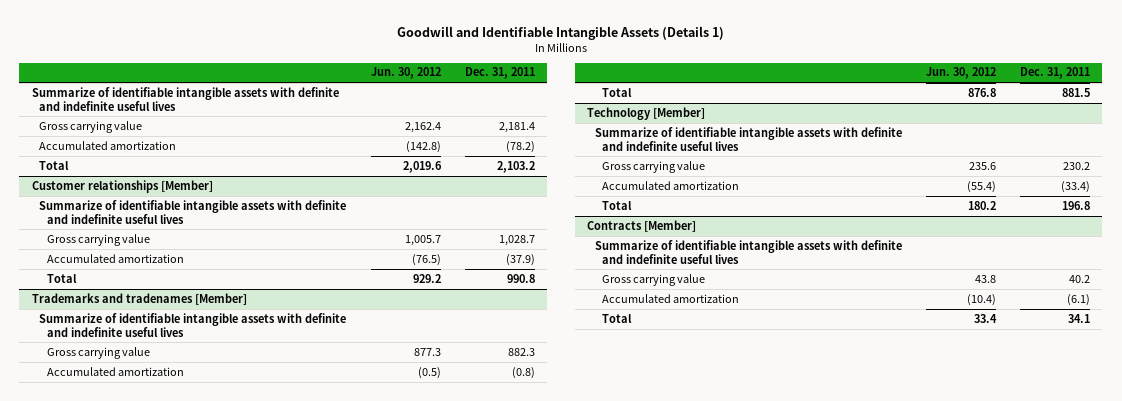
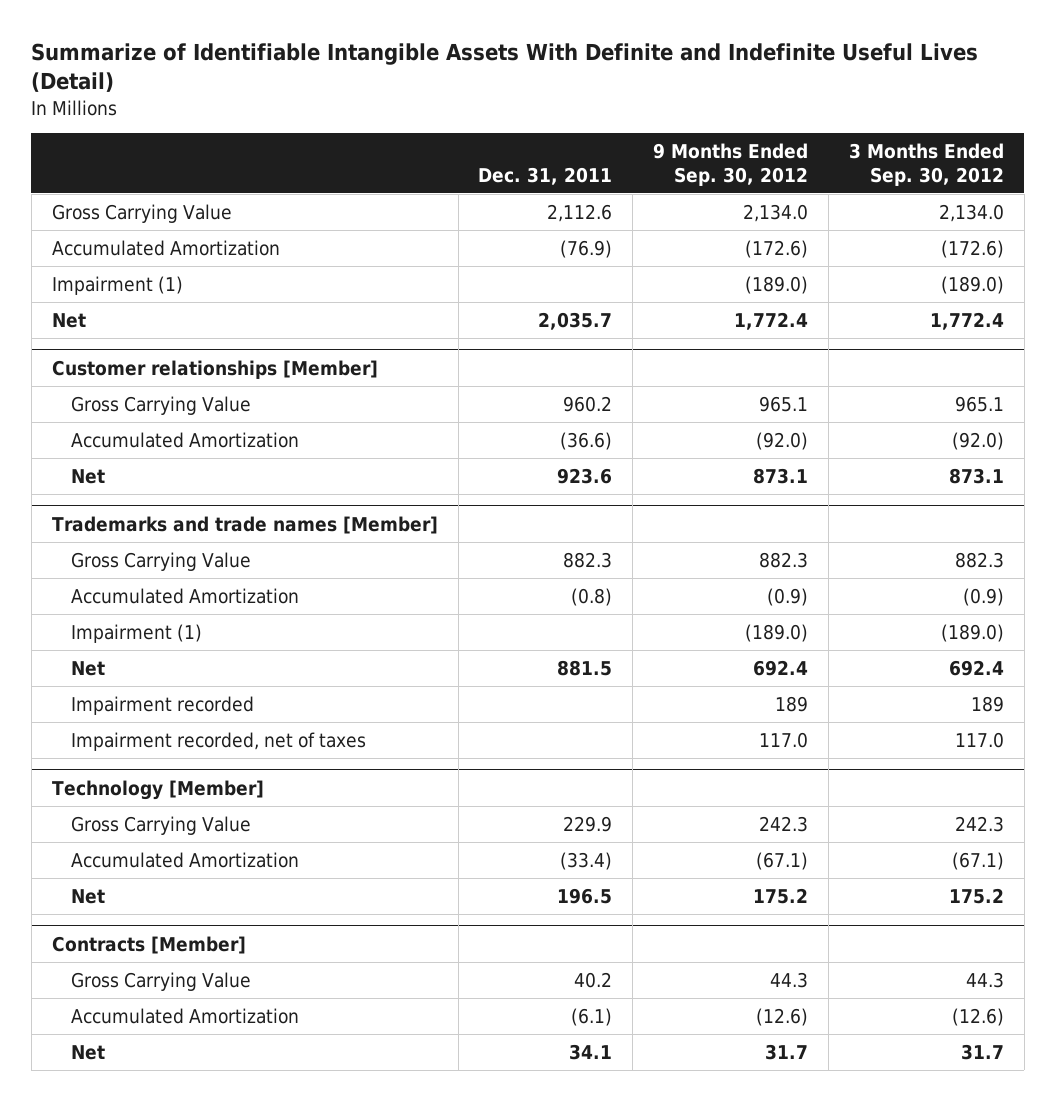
- Goodwill and Identifiable Intangible Assets (Details 1)
+ Summarize of Identifiable Intangible Assets With Definite and Indefinite Useful Lives (Detail)
- | Jun. 30, 2012 | Dec. 31, 2011
+ | Dec. 31, 2011 | 9 Months Ended Sep. 30, 2012 | 3 Months Ended Sep. 30, 2012
- Summarize of identifiable intangible assets with definite and indefinite useful lives
- Gross carrying value | 2,162.4 | 2,181.4
- Accumulated amortization | (142.8) | (78.2)
- Total | 2,019.6 | 2,103.2
+ Gross Carrying Value | 2,112.6 | 2,134.0 | 2,134.0
+ Accumulated Amortization | (76.9) | (172.6) | (172.6)
+ Impairment (1) | | (189.0) | (189.0)
+ Net | 2,035.7 | 1,772.4 | 1,772.4
@ Customer relationships [Member]
- Summarize of identifiable intangible assets with definite and indefinite useful lives
- Gross carrying value | 1,005.7 | 1,028.7
- Accumulated amortization | (76.5) | (37.9)
- Total | 929.2 | 990.8
- Trademarks and tradenames [Member]
- Summarize of identifiable intangible assets with definite and indefinite useful lives
- Gross carrying value | 877.3 | 882.3
- Accumulated amortization | (0.5) | (0.8)
- Total | 876.8 | 881.5
@ Customer relationships [Member]
+ Gross Carrying Value | 960.2 | 965.1 | 965.1
+ Accumulated Amortization | (36.6) | (92.0) | (92.0)
+ Net | 923.6 | 873.1 | 873.1
+ Trademarks and trade names [Member]
+ Gross Carrying Value | 882.3 | 882.3 | 882.3
+ Accumulated Amortization | (0.8) | (0.9) | (0.9)
+ Impairment (1) | | (189.0) | (189.0)
+ Net | 881.5 | 692.4 | 692.4
+ Impairment recorded | | 189 | 189
+ Impairment recorded, net of taxes | | 117.0 | 117.0
@ Technology [Member]
- Summarize of identifiable intangible assets with definite and indefinite useful lives
- Gross carrying value | 235.6 | 230.2
- Accumulated amortization | (55.4) | (33.4)
- Total | 180.2 | 196.8
+ Gross Carrying Value | 229.9 | 242.3 | 242.3
+ Accumulated Amortization | (33.4) | (67.1) | (67.1)
+ Net | 196.5 | 175.2 | 175.2
@ Contracts [Member]
- Summarize of identifiable intangible assets with definite and indefinite useful lives
- Gross carrying value | 43.8 | 40.2
- Accumulated amortization | (10.4) | (6.1)
- Total | 33.4 | 34.1
+ Gross Carrying Value | 40.2 | 44.3 | 44.3
+ Accumulated Amortization | (6.1) | (12.6) | (12.6)
+ Net | 34.1 | 31.7 | 31.7

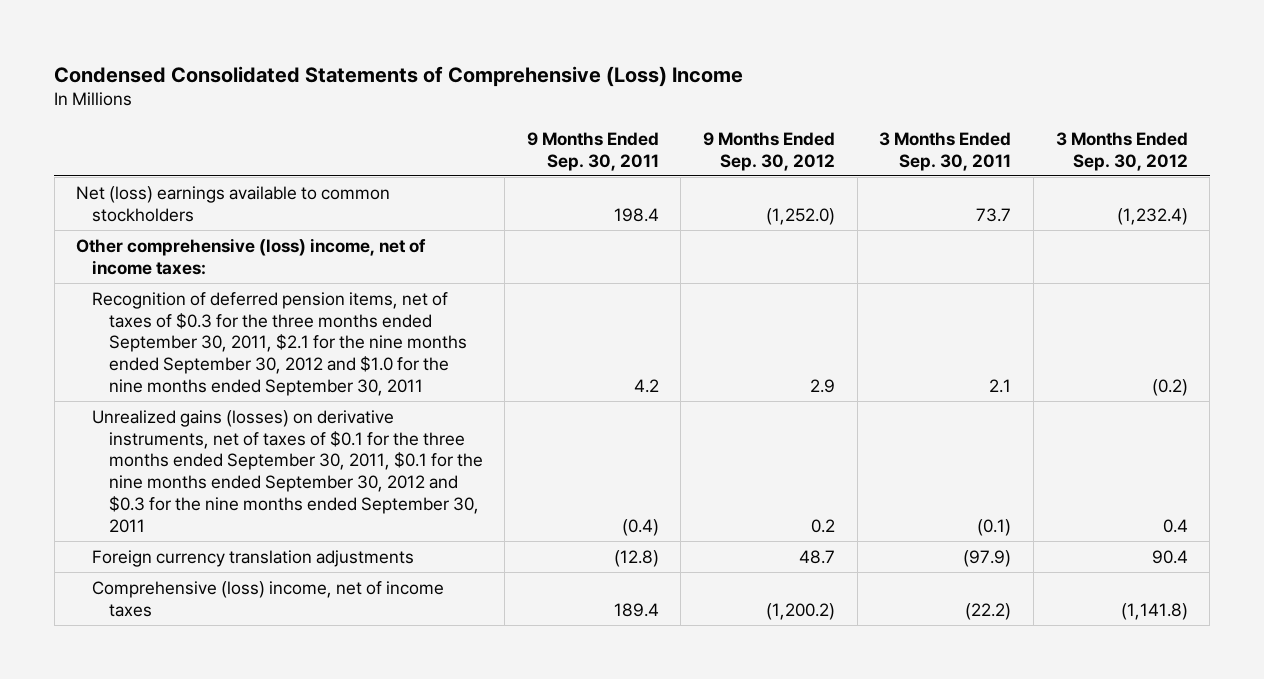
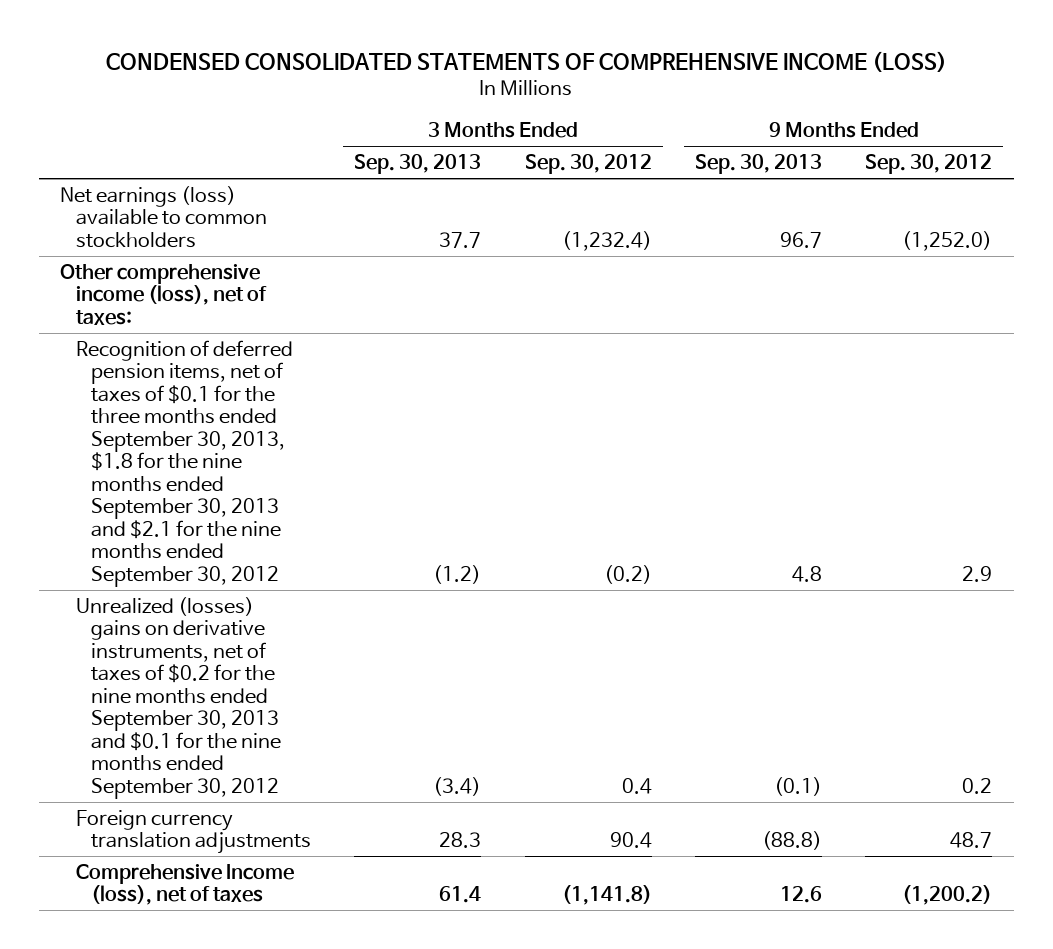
- Condensed Consolidated Statements of Comprehensive (Loss) Income
+ CONDENSED CONSOLIDATED STATEMENTS OF COMPREHENSIVE INCOME (LOSS)
- | 9 Months Ended Sep. 30, 2011 | 9 Months Ended Sep. 30, 2012 | 3 Months Ended Sep. 30, 2011 | 3 Months Ended Sep. 30, 2012
+ | 3 Months Ended Sep. 30, 2013 | 3 Months Ended Sep. 30, 2012 | 9 Months Ended Sep. 30, 2013 | 9 Months Ended Sep. 30, 2012
- Net (loss) earnings available to common stockholders | 198.4 | (1,252.0) | 73.7 | (1,232.4)
- Other comprehensive (loss) income, net of income taxes:
- Recognition of deferred pension items, net of taxes of $0.3 for the three months ended September 30, 2011, $2.1 for the nine months ended September 30, 2012 and $1.0 for the nine months ended September 30, 2011 | 4.2 | 2.9 | 2.1 | (0.2)
- Unrealized gains (losses) on derivative instruments, net of taxes of $0.1 for the three months ended September 30, 2011, $0.1 for the nine months ended September 30, 2012 and $0.3 for the nine months ended September 30, 2011 | (0.4) | 0.2 | (0.1) | 0.4
+ Net earnings (loss) available to common stockholders | 37.7 | (1,232.4) | 96.7 | (1,252.0)
+ Other comprehensive income (loss), net of taxes:
+ Recognition of deferred pension items, net of taxes of $0.1 for the three months ended September 30, 2013, $1.8 for the nine months ended September 30, 2013 and $2.1 for the nine months ended September 30, 2012 | (1.2) | (0.2) | 4.8 | 2.9
+ Unrealized (losses) gains on derivative instruments, net of taxes of $0.2 for the nine months ended September 30, 2013 and $0.1 for the nine months ended September 30, 2012 | (3.4) | 0.4 | (0.1) | 0.2
- Comprehensive (loss) income, net of income taxes | 189.4 | (1,200.2) | (22.2) | (1,141.8)
+ Comprehensive Income (loss), net of taxes | 61.4 | (1,141.8) | 12.6 | (1,200.2)

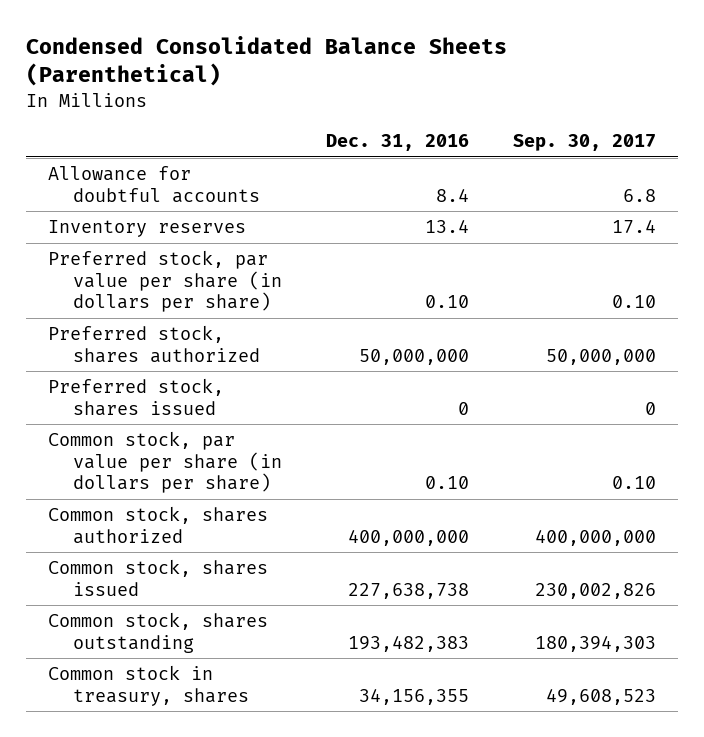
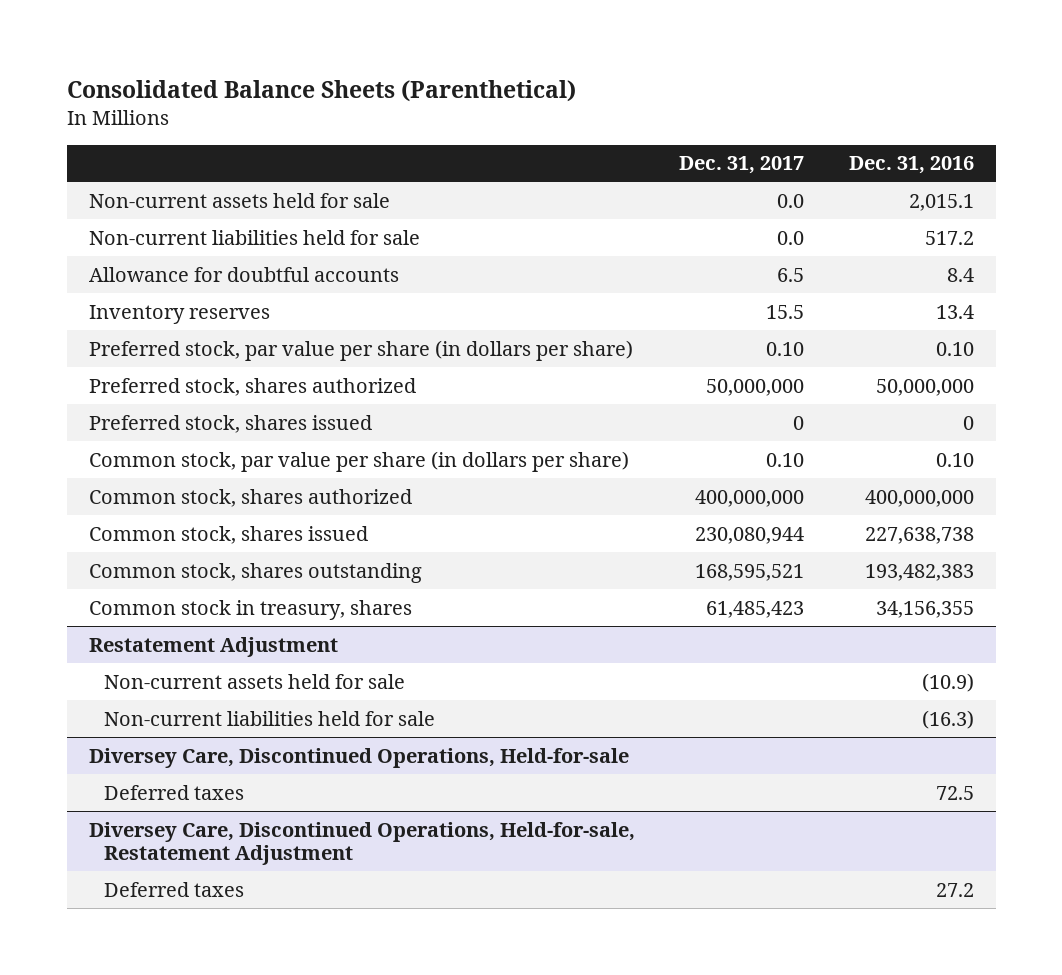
- Condensed Consolidated Balance Sheets (Parenthetical)
+ Consolidated Balance Sheets (Parenthetical)
- | Dec. 31, 2016 | Sep. 30, 2017
+ | Dec. 31, 2017 | Dec. 31, 2016
+ Non-current assets held for sale | 0.0 | 2,015.1
+ Non-current liabilities held for sale | 0.0 | 517.2
+ Restatement Adjustment
+ Non-current assets held for sale | | (10.9)
+ Non-current liabilities held for sale | | (16.3)
+ Diversey Care, Discontinued Operations, Held-for-sale
+ Deferred taxes | | 72.5
+ Diversey Care, Discontinued Operations, Held-for-sale, Restatement Adjustment
+ Deferred taxes | | 27.2

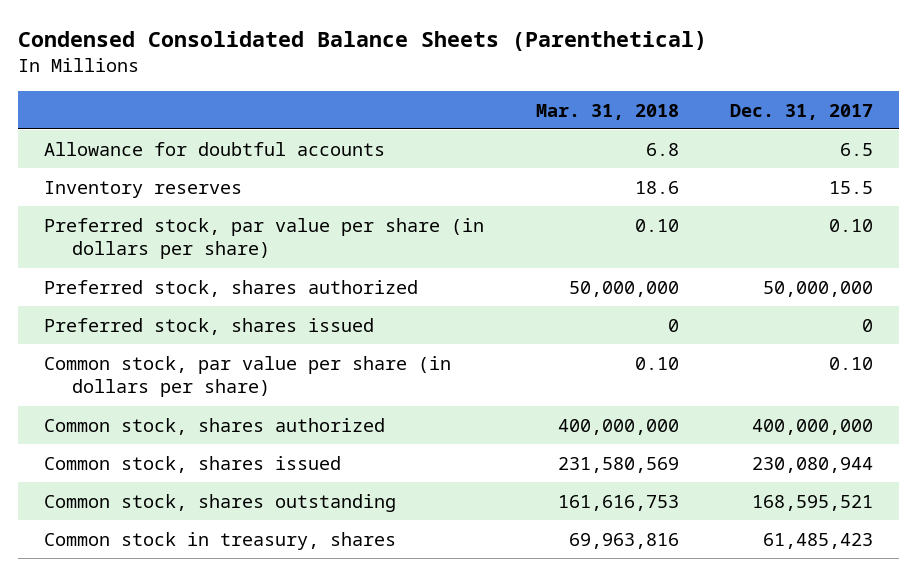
- Consolidated Balance Sheets (Parenthetical)
+ Condensed Consolidated Balance Sheets (Parenthetical)
- | Dec. 31, 2017 | Dec. 31, 2016
+ | Mar. 31, 2018 | Dec. 31, 2017
- Non-current assets held for sale | 0.0 | 2,015.1
- Non-current liabilities held for sale | 0.0 | 517.2
- Restatement Adjustment
- Non-current assets held for sale | | (10.9)
- Non-current liabilities held for sale | | (16.3)
- Diversey Care, Discontinued Operations, Held-for-sale
- Deferred taxes | | 72.5
- Diversey Care, Discontinued Operations, Held-for-sale, Restatement Adjustment
- Deferred taxes | | 27.2

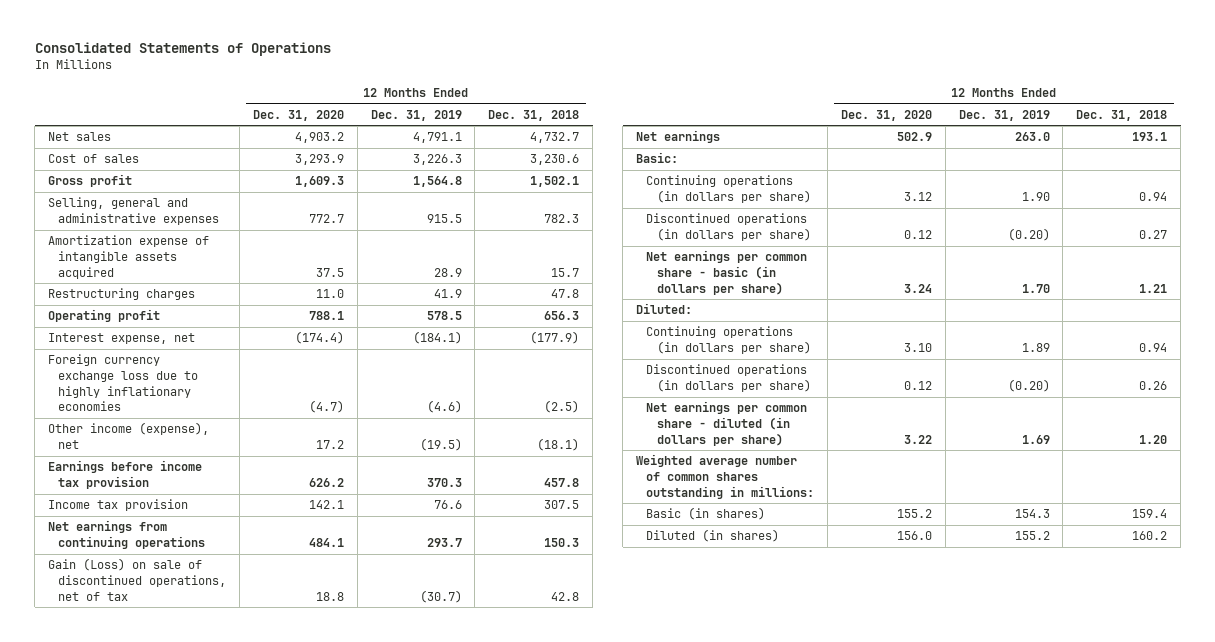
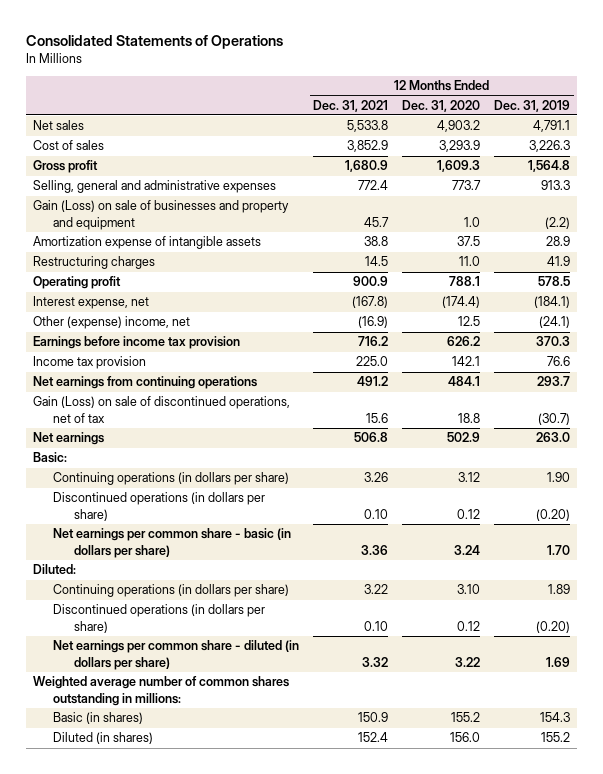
- | 12 Months Ended Dec. 31, 2020 | 12 Months Ended Dec. 31, 2019 | 12 Months Ended Dec. 31, 2018
+ | 12 Months Ended Dec. 31, 2021 | 12 Months Ended Dec. 31, 2020 | 12 Months Ended Dec. 31, 2019
- Selling, general and administrative expenses | 772.7 | 915.5 | 782.3
- Amortization expense of intangible assets acquired | 37.5 | 28.9 | 15.7
+ Selling, general and administrative expenses | 772.4 | 773.7 | 913.3
+ Gain (Loss) on sale of businesses and property and equipment | 45.7 | 1.0 | (2.2)
+ Amortization expense of intangible assets | 38.8 | 37.5 | 28.9
- Foreign currency exchange loss due to highly inflationary economies | (4.7) | (4.6) | (2.5)
- Other income (expense), net | 17.2 | (19.5) | (18.1)
+ Other (expense) income, net | (16.9) | 12.5 | (24.1)

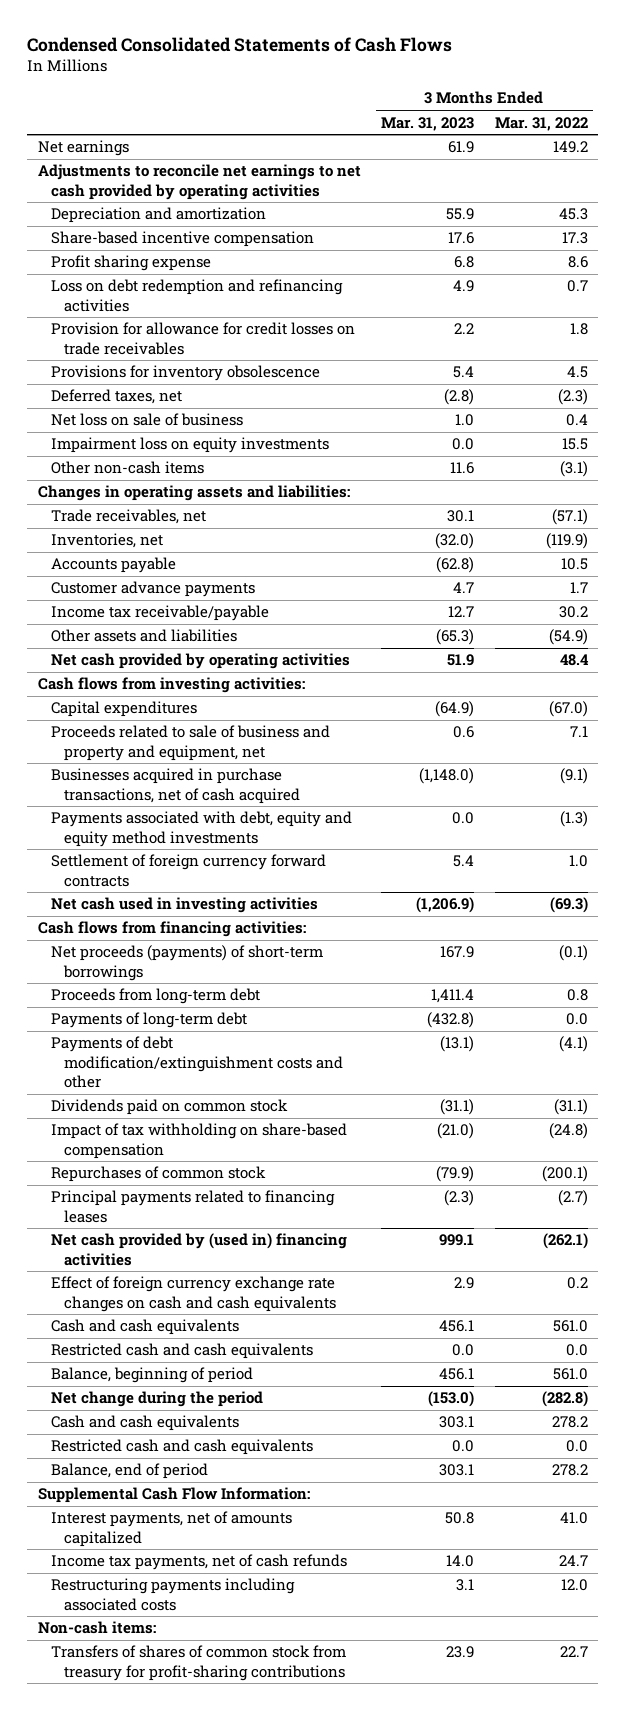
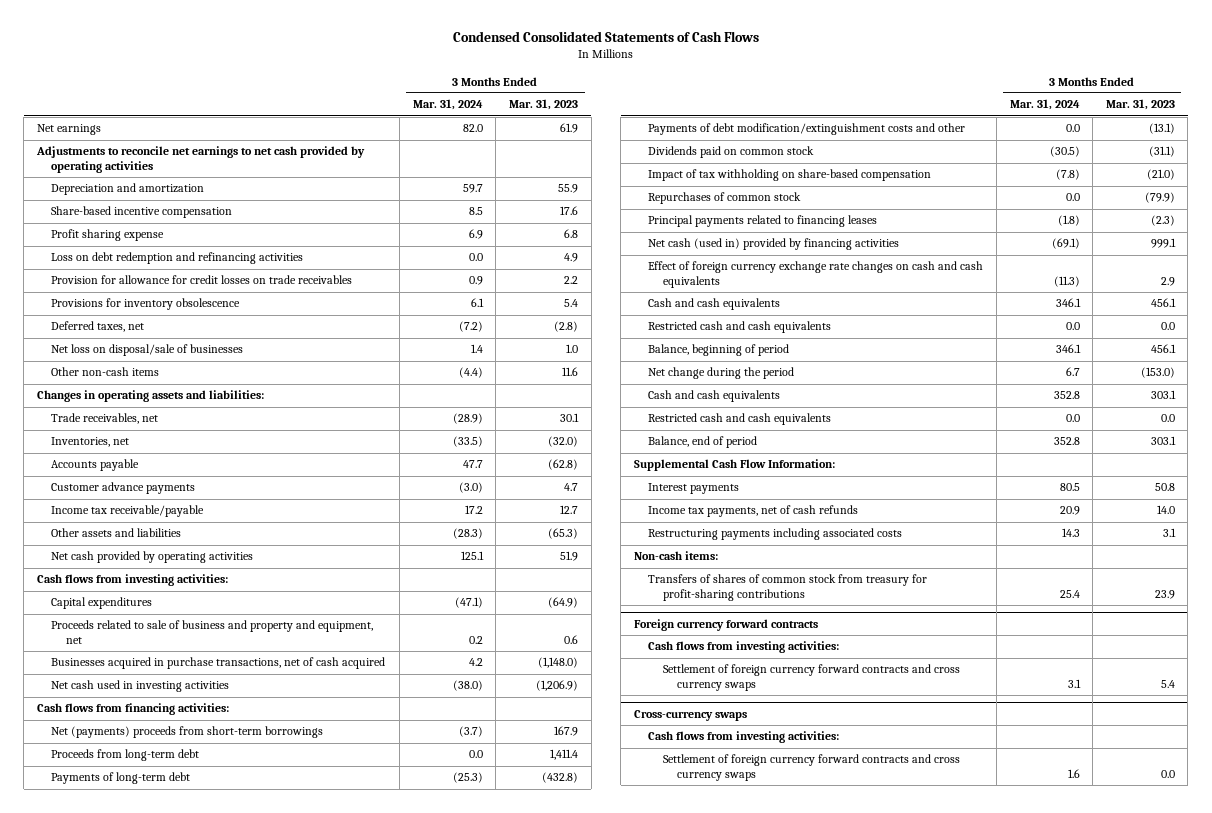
- | 3 Months Ended Mar. 31, 2023 | 3 Months Ended Mar. 31, 2022
+ | 3 Months Ended Mar. 31, 2024 | 3 Months Ended Mar. 31, 2023
- Net loss on sale of business | 1.0 | 0.4
- Impairment loss on equity investments | 0.0 | 15.5
+ Net loss on disposal/sale of businesses | 1.4 | 1.0
- Payments associated with debt, equity and equity method investments | 0.0 | (1.3)
- Settlement of foreign currency forward contracts | 5.4 | 1.0
- Net proceeds (payments) of short-term borrowings | 167.9 | (0.1)
+ Net (payments) proceeds from short-term borrowings | (3.7) | 167.9
- Net cash provided by (used in) financing activities | 999.1 | (262.1)
+ Net cash (used in) provided by financing activities | (69.1) | 999.1
- Interest payments, net of amounts capitalized | 50.8 | 41.0
+ Interest payments | 80.5 | 50.8
+ Foreign currency forward contracts
+ Cash flows from investing activities:
+ Settlement of foreign currency forward contracts and cross currency swaps | 3.1 | 5.4
+ Cross-currency swaps
+ Cash flows from investing activities:
+ Settlement of foreign currency forward contracts and cross currency swaps | 1.6 | 0.0

